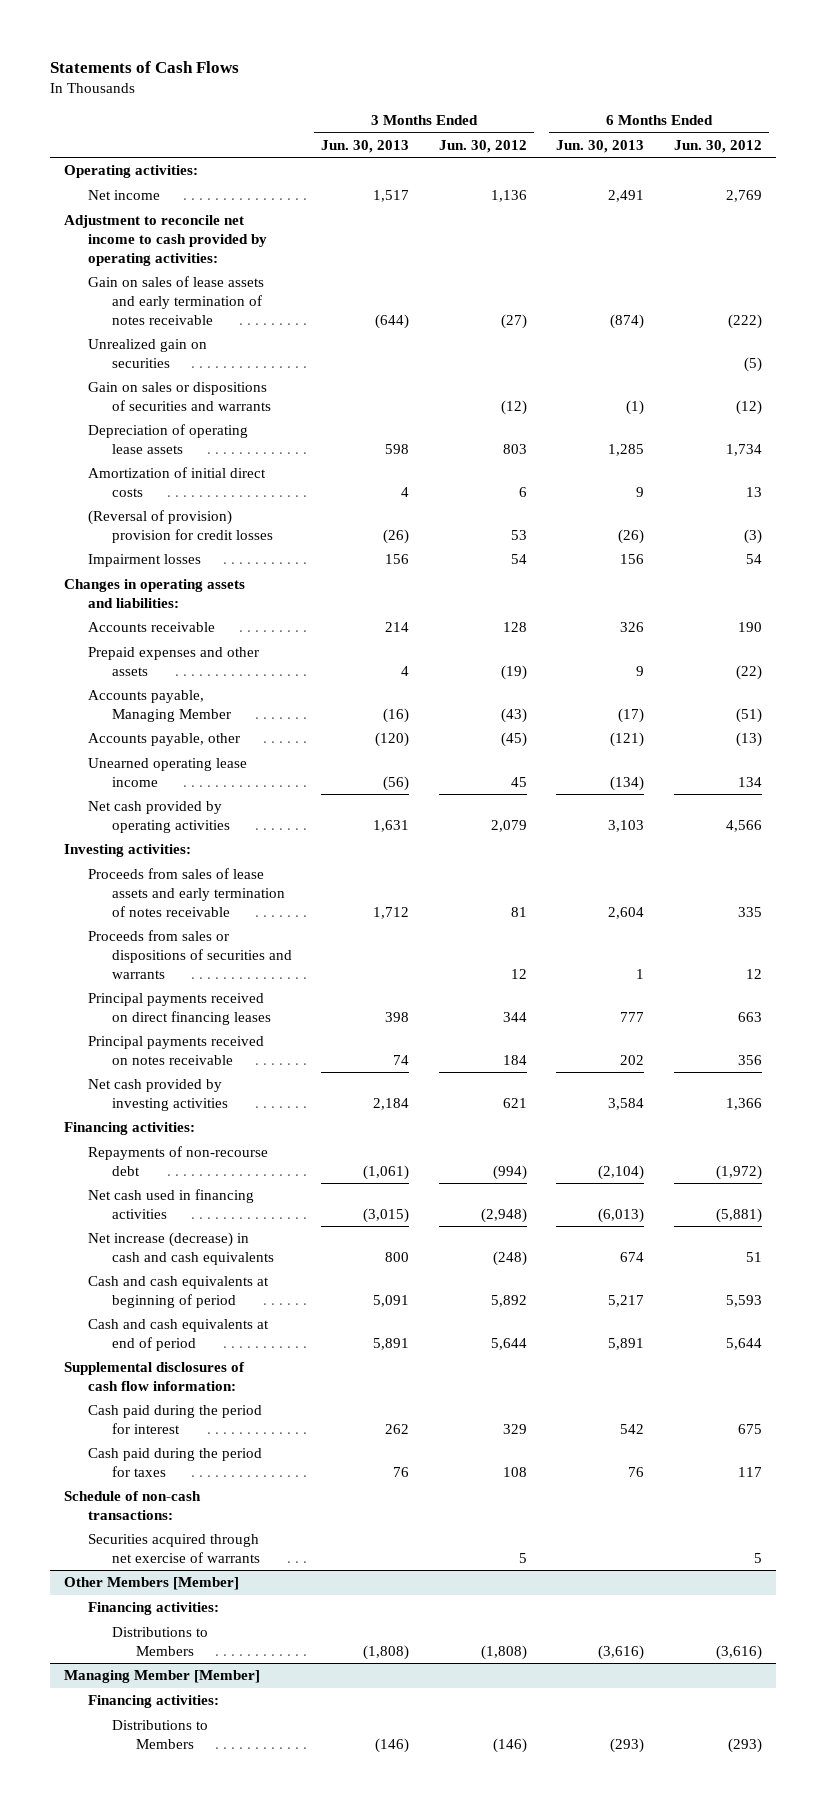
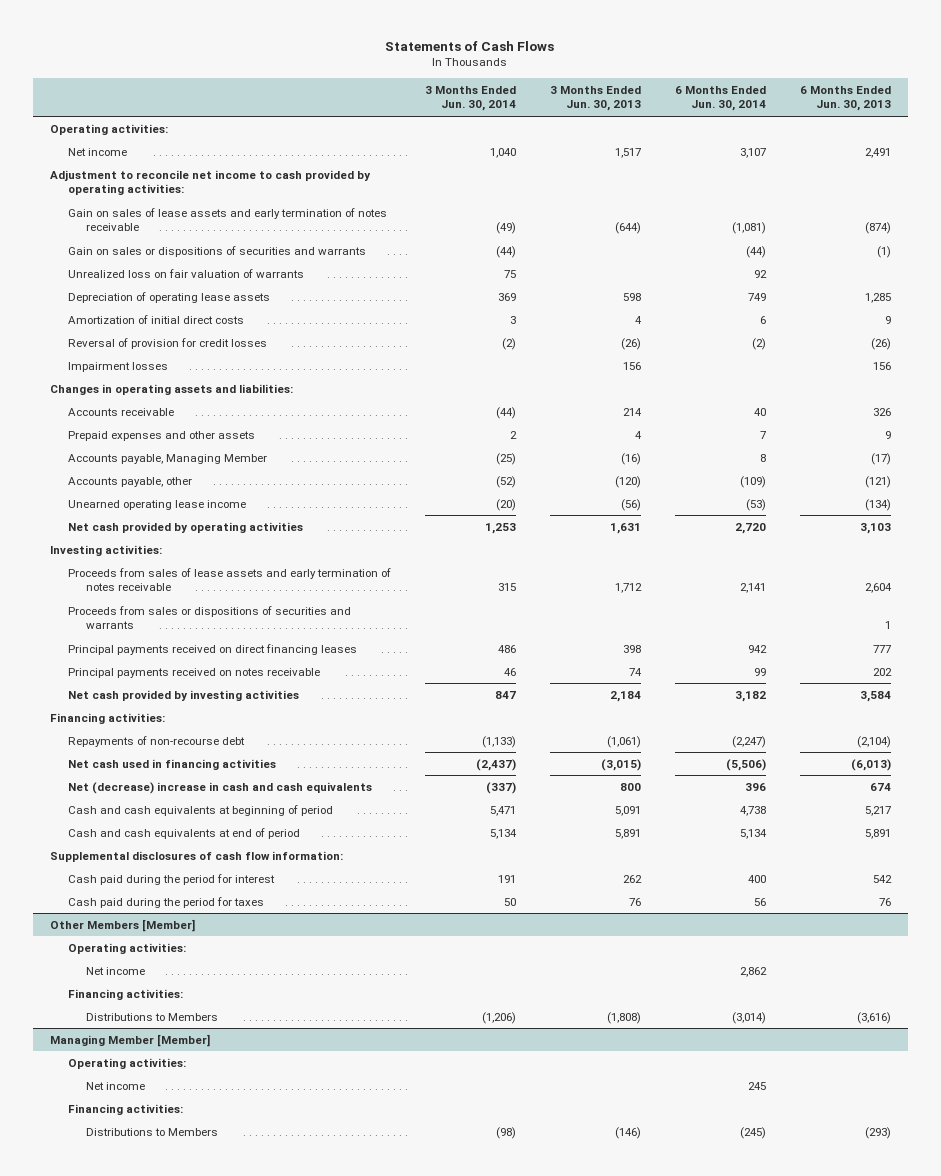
- | 3 Months Ended Jun. 30, 2013 | 3 Months Ended Jun. 30, 2012 | 6 Months Ended Jun. 30, 2013 | 6 Months Ended Jun. 30, 2012
+ | 3 Months Ended Jun. 30, 2014 | 3 Months Ended Jun. 30, 2013 | 6 Months Ended Jun. 30, 2014 | 6 Months Ended Jun. 30, 2013
- Unrealized gain on securities | | | | (5)
+ Unrealized loss on fair valuation of warrants | 75 | | 92 |
- (Reversal of provision) provision for credit losses | (26) | 53 | (26) | (3)
+ Reversal of provision for credit losses | (2) | (26) | (2) | (26)
- Net increase (decrease) in cash and cash equivalents | 800 | (248) | 674 | 51
+ Net (decrease) increase in cash and cash equivalents | (337) | 800 | 396 | 674
- Schedule of non-cash transactions:
- Securities acquired through net exercise of warrants | | 5 | | 5
@ Other Members [Member]
+ Operating activities:
+ Net income | | | 2,862 |
@ Managing Member [Member]
+ Operating activities:
+ Net income | | | 245 |

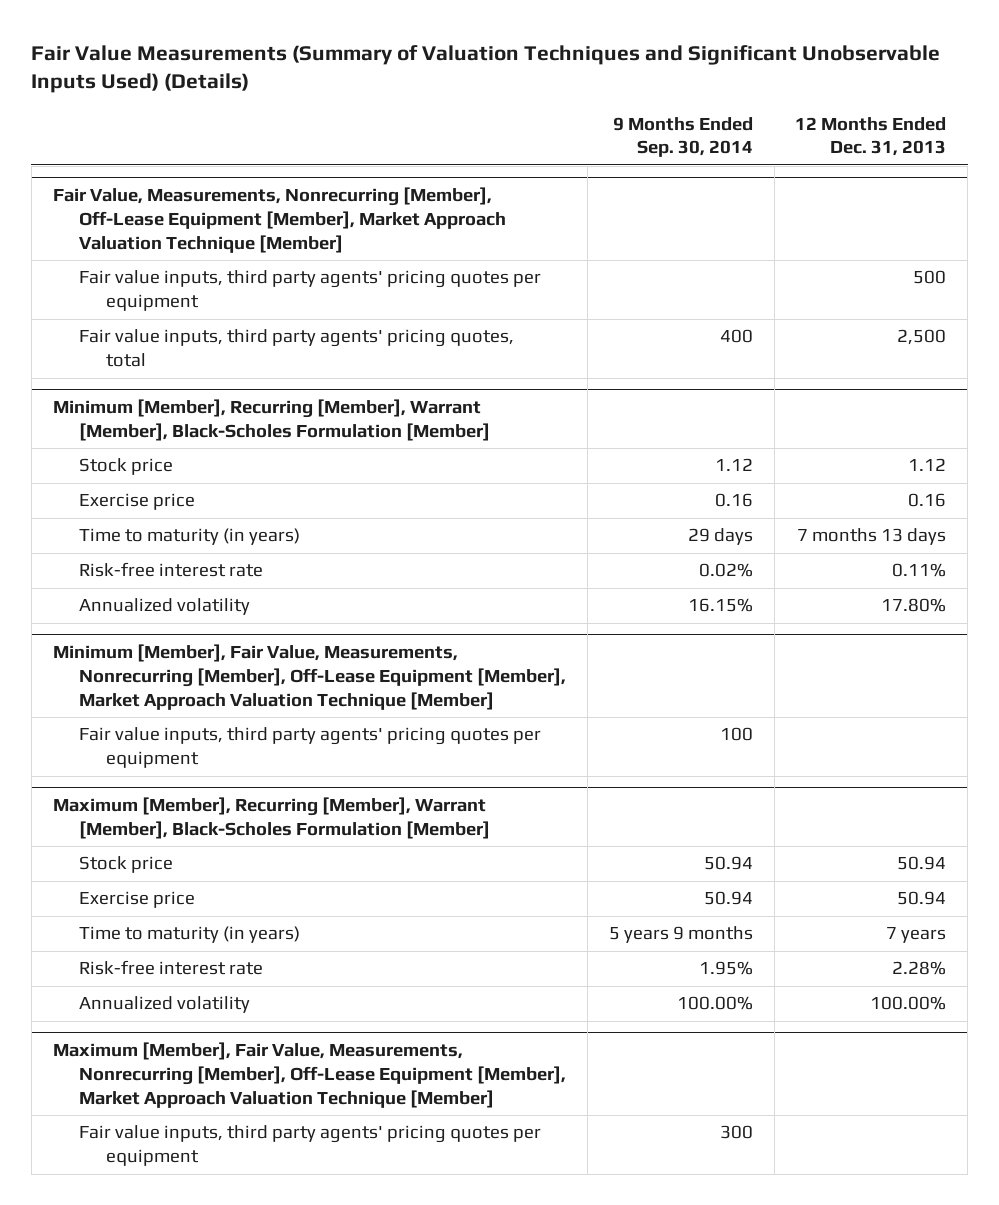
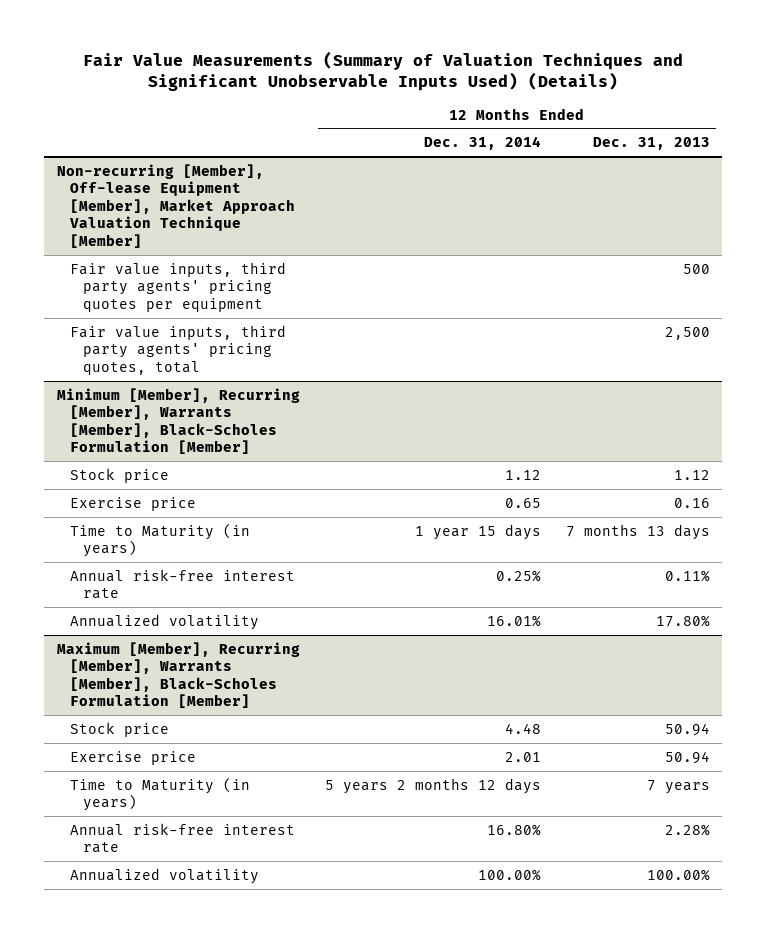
- | 9 Months Ended Sep. 30, 2014 | 12 Months Ended Dec. 31, 2013
+ | 12 Months Ended Dec. 31, 2014 | 12 Months Ended Dec. 31, 2013
- Fair Value, Measurements, Nonrecurring [Member], Off-Lease Equipment [Member], Market Approach Valuation Technique [Member]
+ Non-recurring [Member], Off-lease Equipment [Member], Market Approach Valuation Technique [Member]
- Minimum [Member], Recurring [Member], Warrant [Member], Black-Scholes Formulation [Member]
+ Minimum [Member], Recurring [Member], Warrants [Member], Black-Scholes Formulation [Member]
- Time to maturity (in years) | 29 days | 7 months 13 days
- Risk-free interest rate | 0.02% | 0.11%
+ Time to Maturity (in years) | 1 year 15 days | 7 months 13 days
+ Annual risk-free interest rate | 0.25% | 0.11%
- Minimum [Member], Fair Value, Measurements, Nonrecurring [Member], Off-Lease Equipment [Member], Market Approach Valuation Technique [Member]
- Fair value inputs, third party agents' pricing quotes per equipment | 100 |
- Maximum [Member], Recurring [Member], Warrant [Member], Black-Scholes Formulation [Member]
+ Maximum [Member], Recurring [Member], Warrants [Member], Black-Scholes Formulation [Member]
- Time to maturity (in years) | 5 years 9 months | 7 years
- Risk-free interest rate | 1.95% | 2.28%
+ Time to Maturity (in years) | 5 years 2 months 12 days | 7 years
+ Annual risk-free interest rate | 16.80% | 2.28%
- Maximum [Member], Fair Value, Measurements, Nonrecurring [Member], Off-Lease Equipment [Member], Market Approach Valuation Technique [Member]
- Fair value inputs, third party agents' pricing quotes per equipment | 300 |

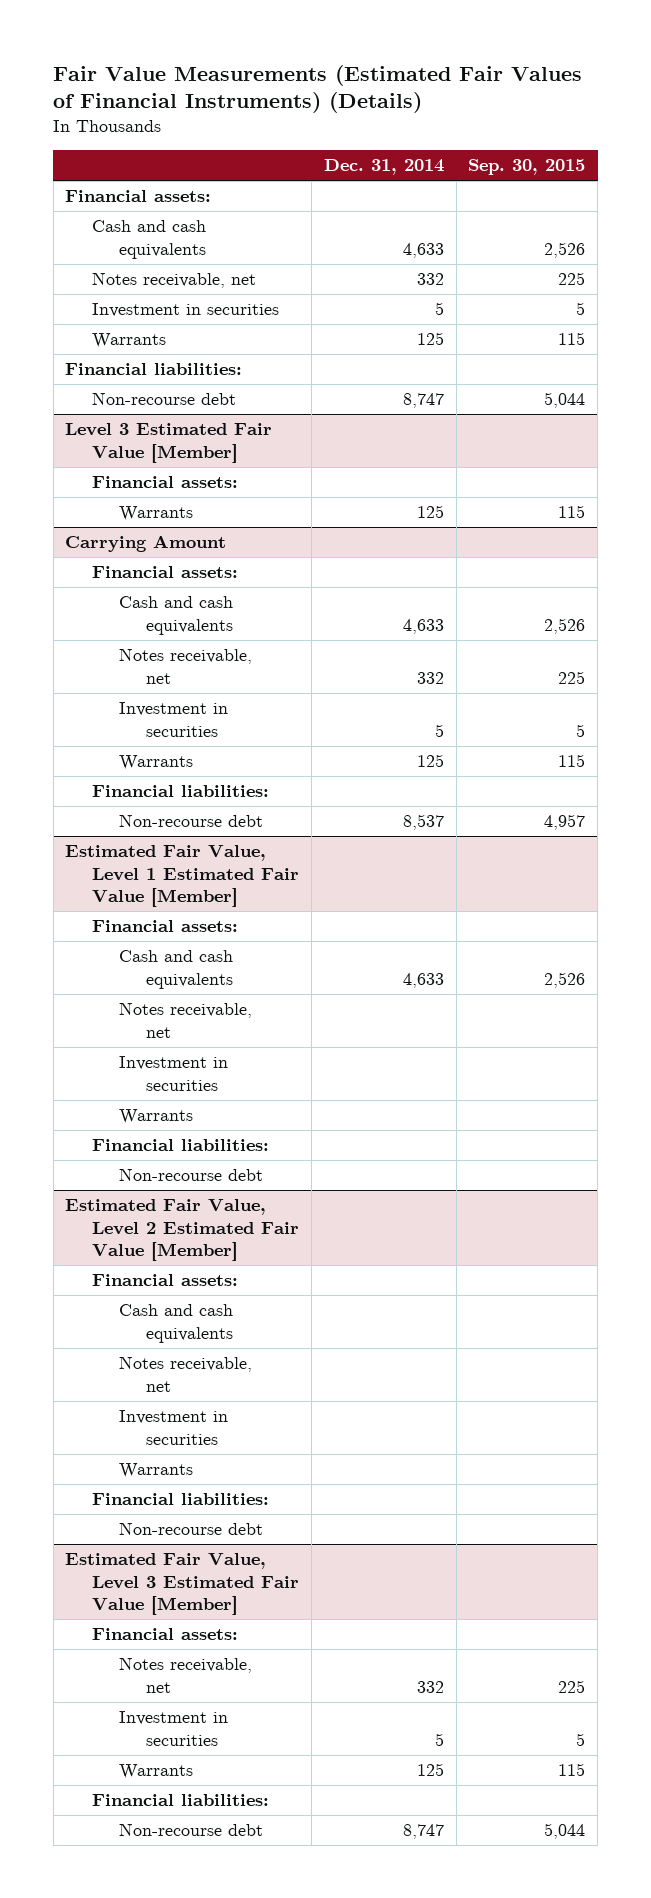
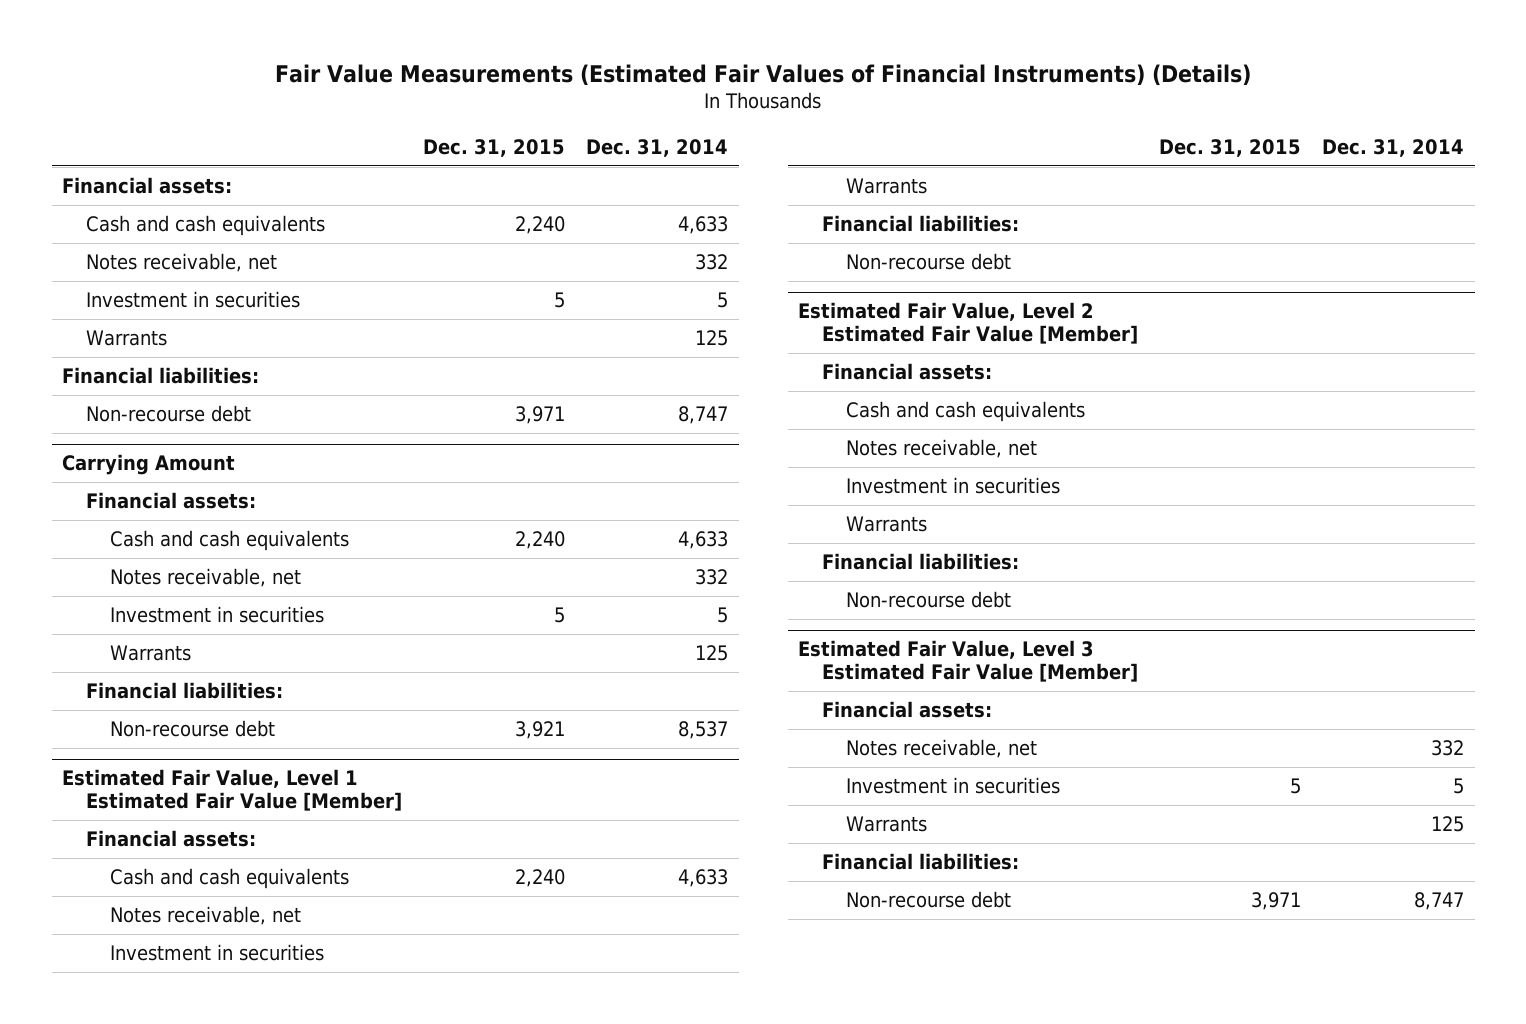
- | Dec. 31, 2014 | Sep. 30, 2015
+ | Dec. 31, 2015 | Dec. 31, 2014
- Level 3 Estimated Fair Value [Member]
- Financial assets:
- Warrants | 125 | 115

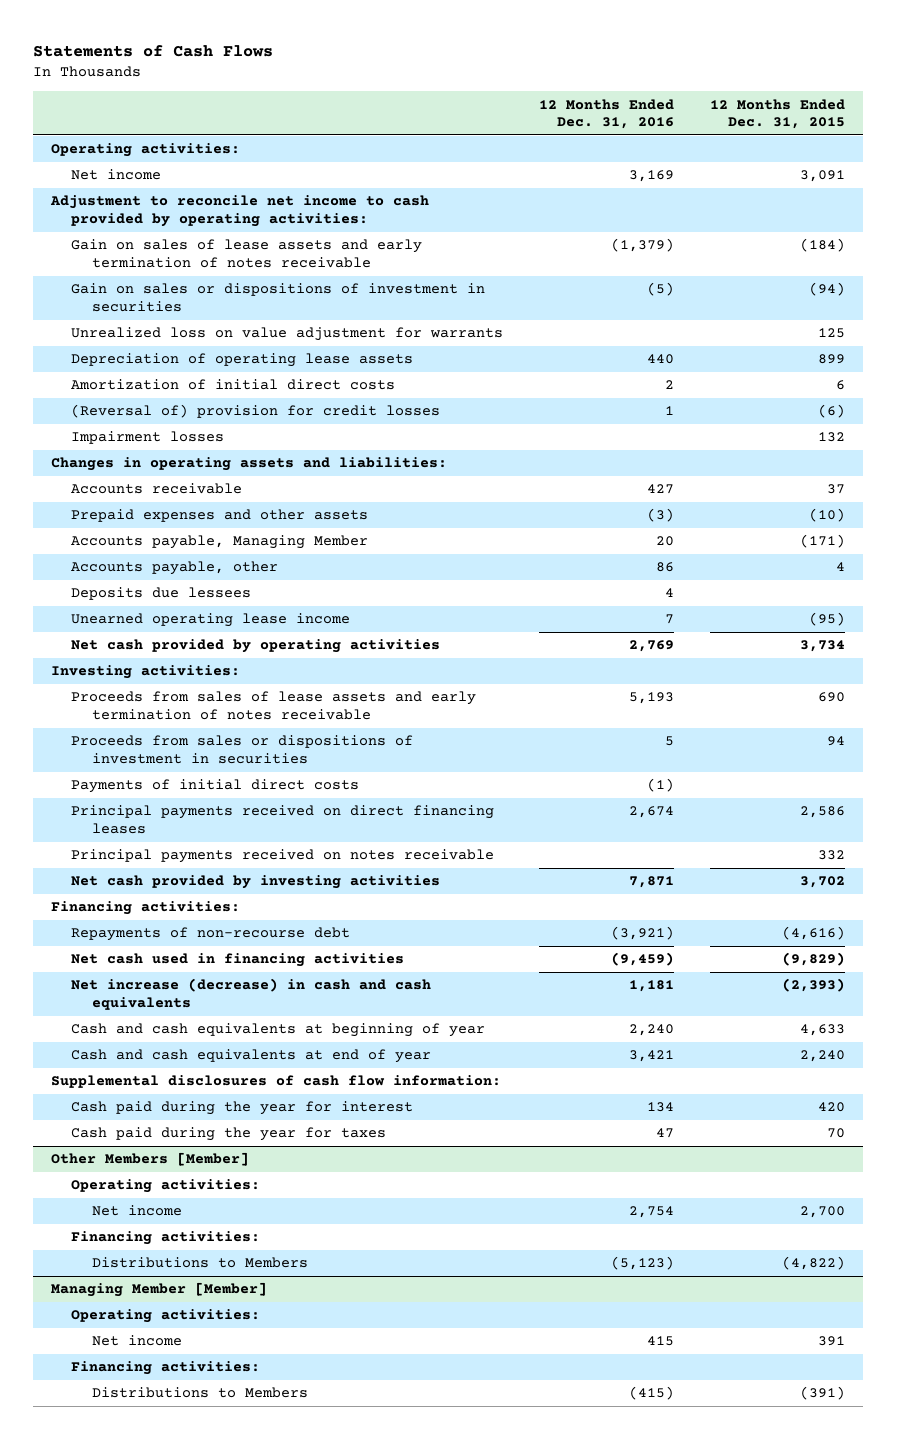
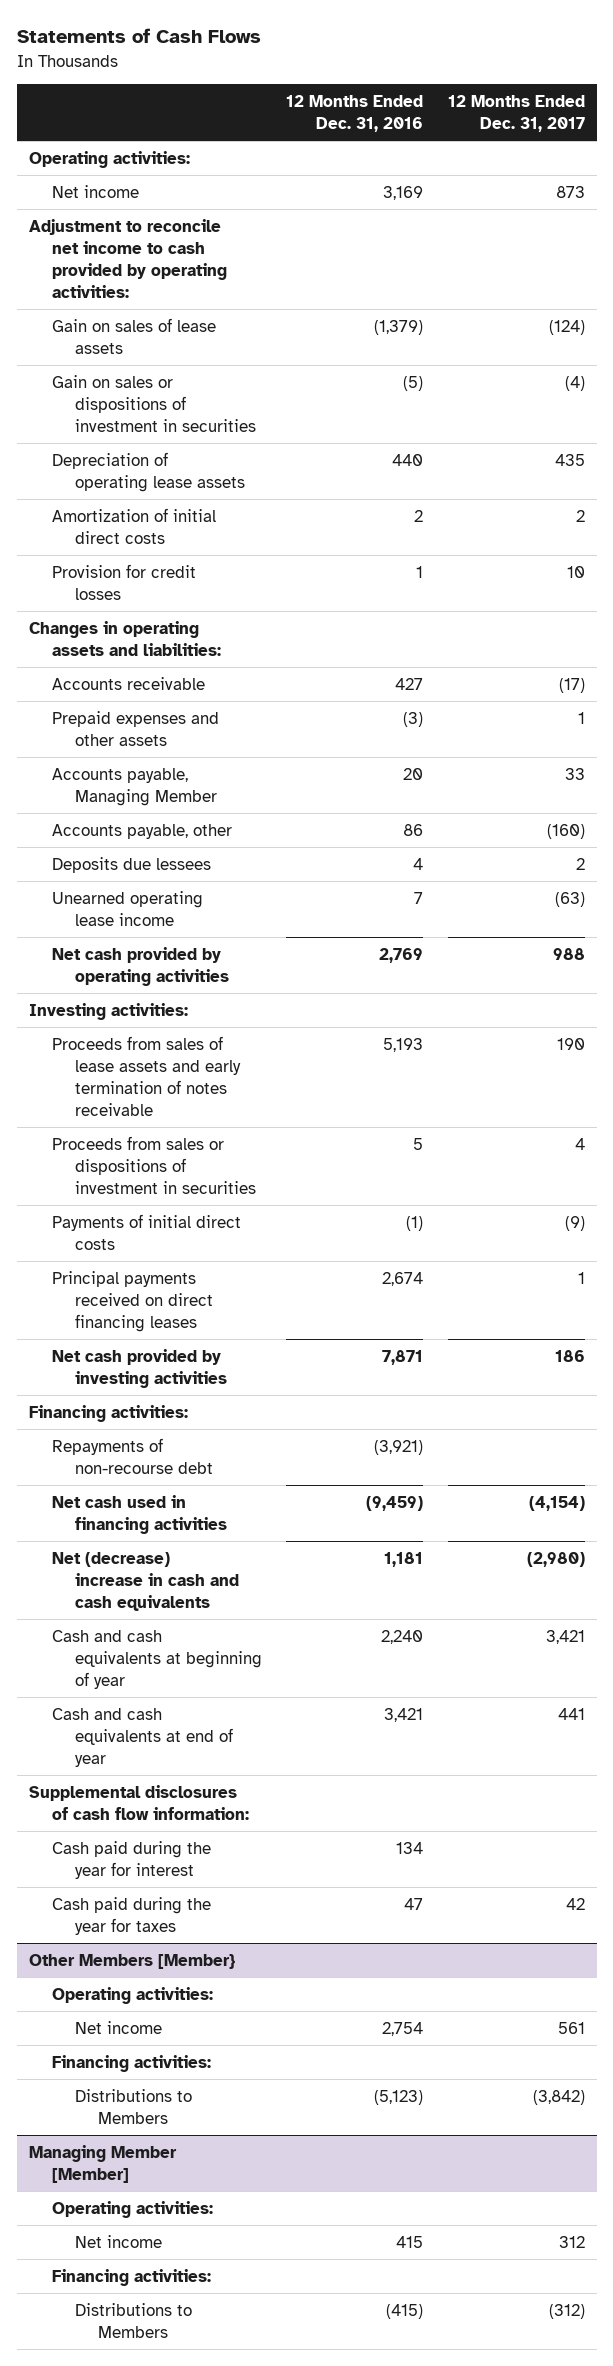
- | 12 Months Ended Dec. 31, 2016 | 12 Months Ended Dec. 31, 2015
+ | 12 Months Ended Dec. 31, 2016 | 12 Months Ended Dec. 31, 2017
- Gain on sales of lease assets and early termination of notes receivable | (1,379) | (184)
+ Gain on sales of lease assets | (1,379) | (124)
- Unrealized loss on value adjustment for warrants | | 125
- (Reversal of) provision for credit losses | 1 | (6)
- Impairment losses | | 132
+ Provision for credit losses | 1 | 10
- Principal payments received on notes receivable | | 332
- Net increase (decrease) in cash and cash equivalents | 1,181 | (2,393)
+ Net (decrease) increase in cash and cash equivalents | 1,181 | (2,980)
- Other Members [Member]
+ Other Members [Member}

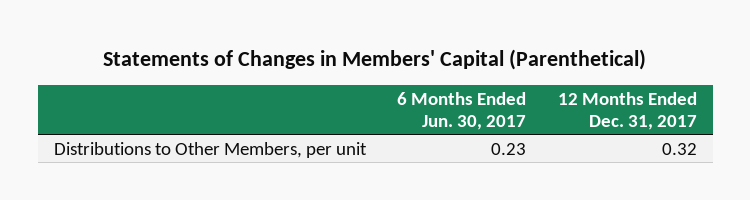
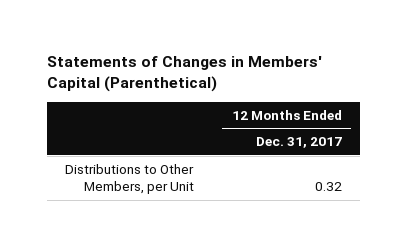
- | 6 Months Ended Jun. 30, 2017 | 12 Months Ended Dec. 31, 2017
+ | 12 Months Ended Dec. 31, 2017
- Distributions to Other Members, per unit | 0.23 | 0.32
+ Distributions to Other Members, per Unit | 0.32

